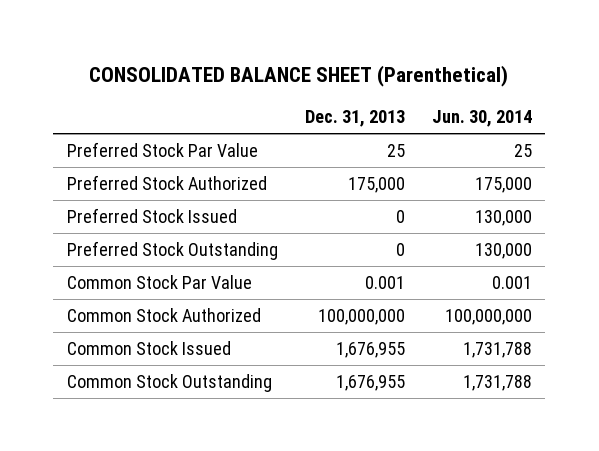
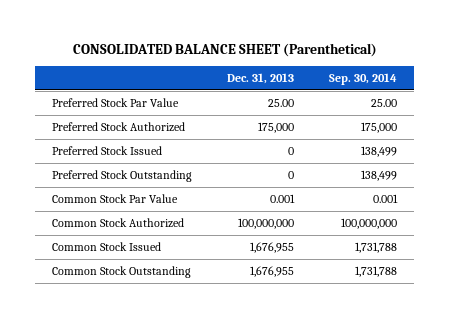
- | Dec. 31, 2013 | Jun. 30, 2014
+ | Dec. 31, 2013 | Sep. 30, 2014
- Preferred Stock Par Value | 25 | 25
+ Preferred Stock Par Value | 25.00 | 25.00

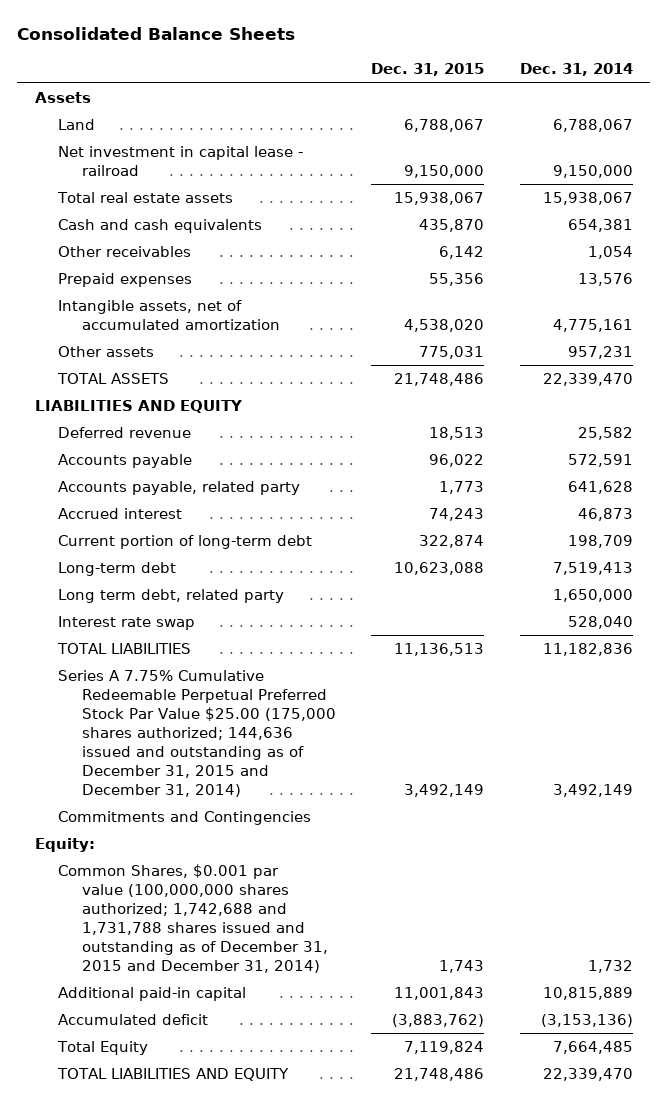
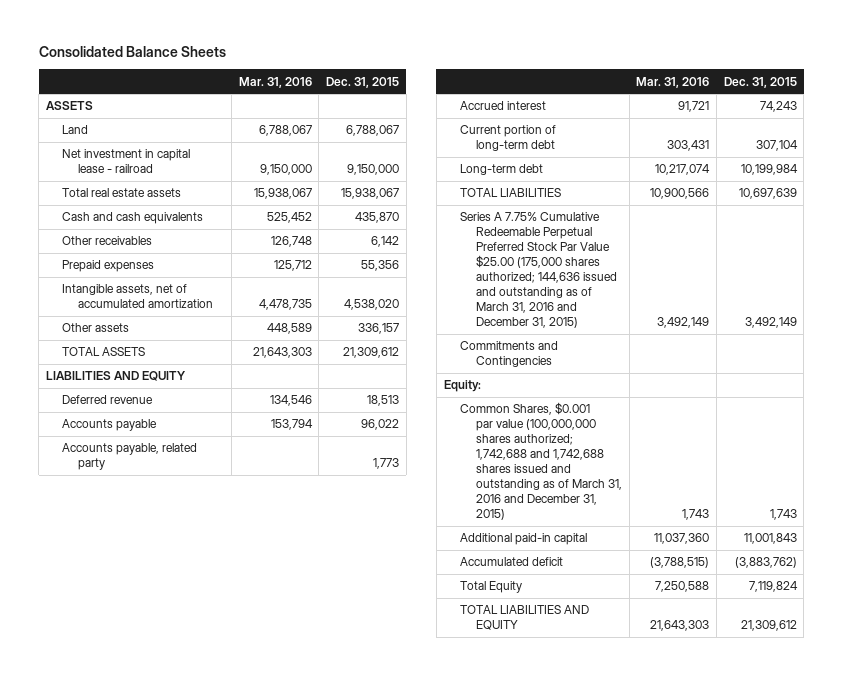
- | Dec. 31, 2015 | Dec. 31, 2014
+ | Mar. 31, 2016 | Dec. 31, 2015
- Assets
+ ASSETS
- Other assets | 775,031 | 957,231
- TOTAL ASSETS | 21,748,486 | 22,339,470
+ Other assets | 448,589 | 336,157
+ TOTAL ASSETS | 21,643,303 | 21,309,612
- Current portion of long-term debt | 322,874 | 198,709
- Long-term debt | 10,623,088 | 7,519,413
- Long term debt, related party | | 1,650,000
- Interest rate swap | | 528,040
- TOTAL LIABILITIES | 11,136,513 | 11,182,836
- Series A 7.75% Cumulative Redeemable Perpetual Preferred Stock Par Value $25.00 (175,000 shares authorized; 144,636 issued and outstanding as of December 31, 2015 and December 31, 2014) | 3,492,149 | 3,492,149
+ Current portion of long-term debt | 303,431 | 307,104
+ Long-term debt | 10,217,074 | 10,199,984
+ TOTAL LIABILITIES | 10,900,566 | 10,697,639
+ Series A 7.75% Cumulative Redeemable Perpetual Preferred Stock Par Value $25.00 (175,000 shares authorized; 144,636 issued and outstanding as of March 31, 2016 and December 31, 2015) | 3,492,149 | 3,492,149
- Common Shares, $0.001 par value (100,000,000 shares authorized; 1,742,688 and 1,731,788 shares issued and outstanding as of December 31, 2015 and December 31, 2014) | 1,743 | 1,732
+ Common Shares, $0.001 par value (100,000,000 shares authorized; 1,742,688 and 1,742,688 shares issued and outstanding as of March 31, 2016 and December 31, 2015) | 1,743 | 1,743
- TOTAL LIABILITIES AND EQUITY | 21,748,486 | 22,339,470
+ TOTAL LIABILITIES AND EQUITY | 21,643,303 | 21,309,612

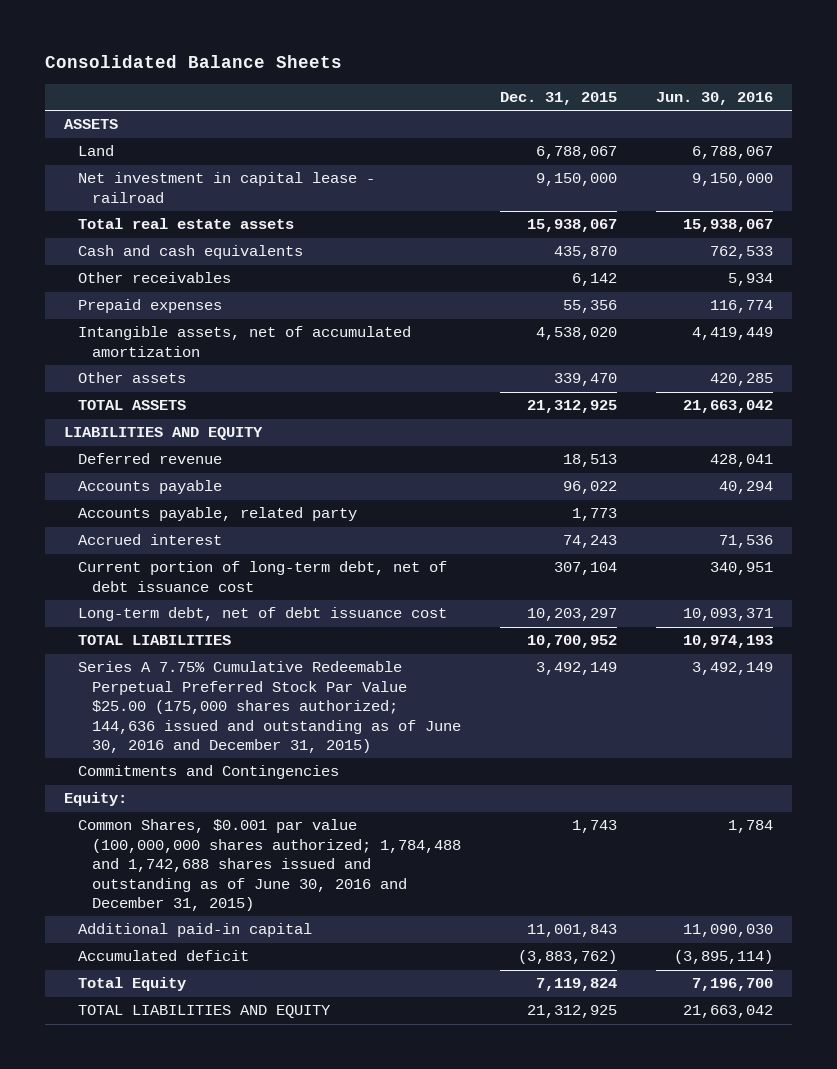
- | Mar. 31, 2016 | Dec. 31, 2015
+ | Dec. 31, 2015 | Jun. 30, 2016
- Other assets | 448,589 | 336,157
- TOTAL ASSETS | 21,643,303 | 21,309,612
+ Other assets | 339,470 | 420,285
+ TOTAL ASSETS | 21,312,925 | 21,663,042
- Current portion of long-term debt | 303,431 | 307,104
- Long-term debt | 10,217,074 | 10,199,984
- TOTAL LIABILITIES | 10,900,566 | 10,697,639
- Series A 7.75% Cumulative Redeemable Perpetual Preferred Stock Par Value $25.00 (175,000 shares authorized; 144,636 issued and outstanding as of March 31, 2016 and December 31, 2015) | 3,492,149 | 3,492,149
+ Current portion of long-term debt, net of debt issuance cost | 307,104 | 340,951
+ Long-term debt, net of debt issuance cost | 10,203,297 | 10,093,371
+ TOTAL LIABILITIES | 10,700,952 | 10,974,193
+ Series A 7.75% Cumulative Redeemable Perpetual Preferred Stock Par Value $25.00 (175,000 shares authorized; 144,636 issued and outstanding as of June 30, 2016 and December 31, 2015) | 3,492,149 | 3,492,149
- Common Shares, $0.001 par value (100,000,000 shares authorized; 1,742,688 and 1,742,688 shares issued and outstanding as of March 31, 2016 and December 31, 2015) | 1,743 | 1,743
+ Common Shares, $0.001 par value (100,000,000 shares authorized; 1,784,488 and 1,742,688 shares issued and outstanding as of June 30, 2016 and December 31, 2015) | 1,743 | 1,784
- TOTAL LIABILITIES AND EQUITY | 21,643,303 | 21,309,612
+ TOTAL LIABILITIES AND EQUITY | 21,312,925 | 21,663,042

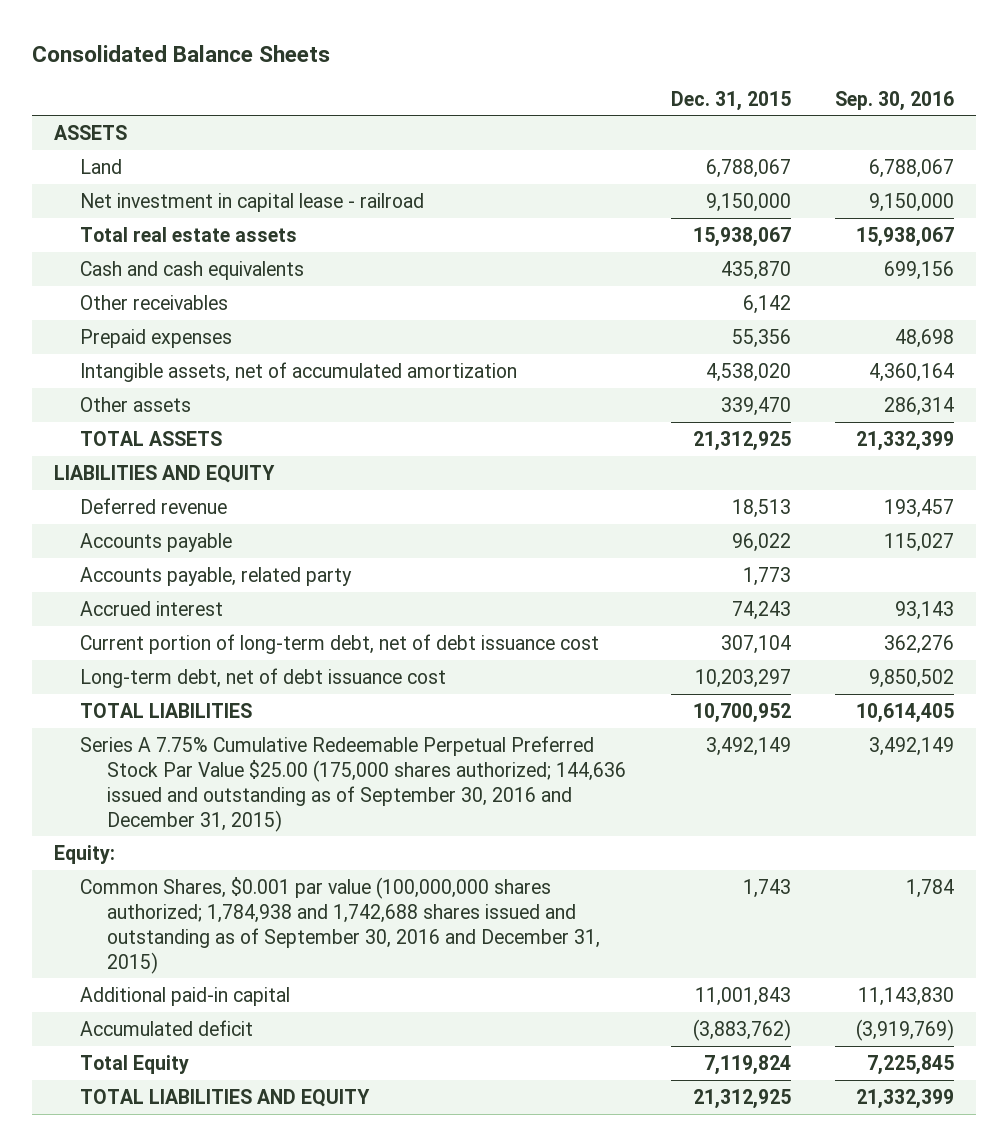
- | Dec. 31, 2015 | Jun. 30, 2016
+ | Dec. 31, 2015 | Sep. 30, 2016
- Series A 7.75% Cumulative Redeemable Perpetual Preferred Stock Par Value $25.00 (175,000 shares authorized; 144,636 issued and outstanding as of June 30, 2016 and December 31, 2015) | 3,492,149 | 3,492,149
- Commitments and Contingencies
+ Series A 7.75% Cumulative Redeemable Perpetual Preferred Stock Par Value $25.00 (175,000 shares authorized; 144,636 issued and outstanding as of September 30, 2016 and December 31, 2015) | 3,492,149 | 3,492,149
- Common Shares, $0.001 par value (100,000,000 shares authorized; 1,784,488 and 1,742,688 shares issued and outstanding as of June 30, 2016 and December 31, 2015) | 1,743 | 1,784
+ Common Shares, $0.001 par value (100,000,000 shares authorized; 1,784,938 and 1,742,688 shares issued and outstanding as of September 30, 2016 and December 31, 2015) | 1,743 | 1,784

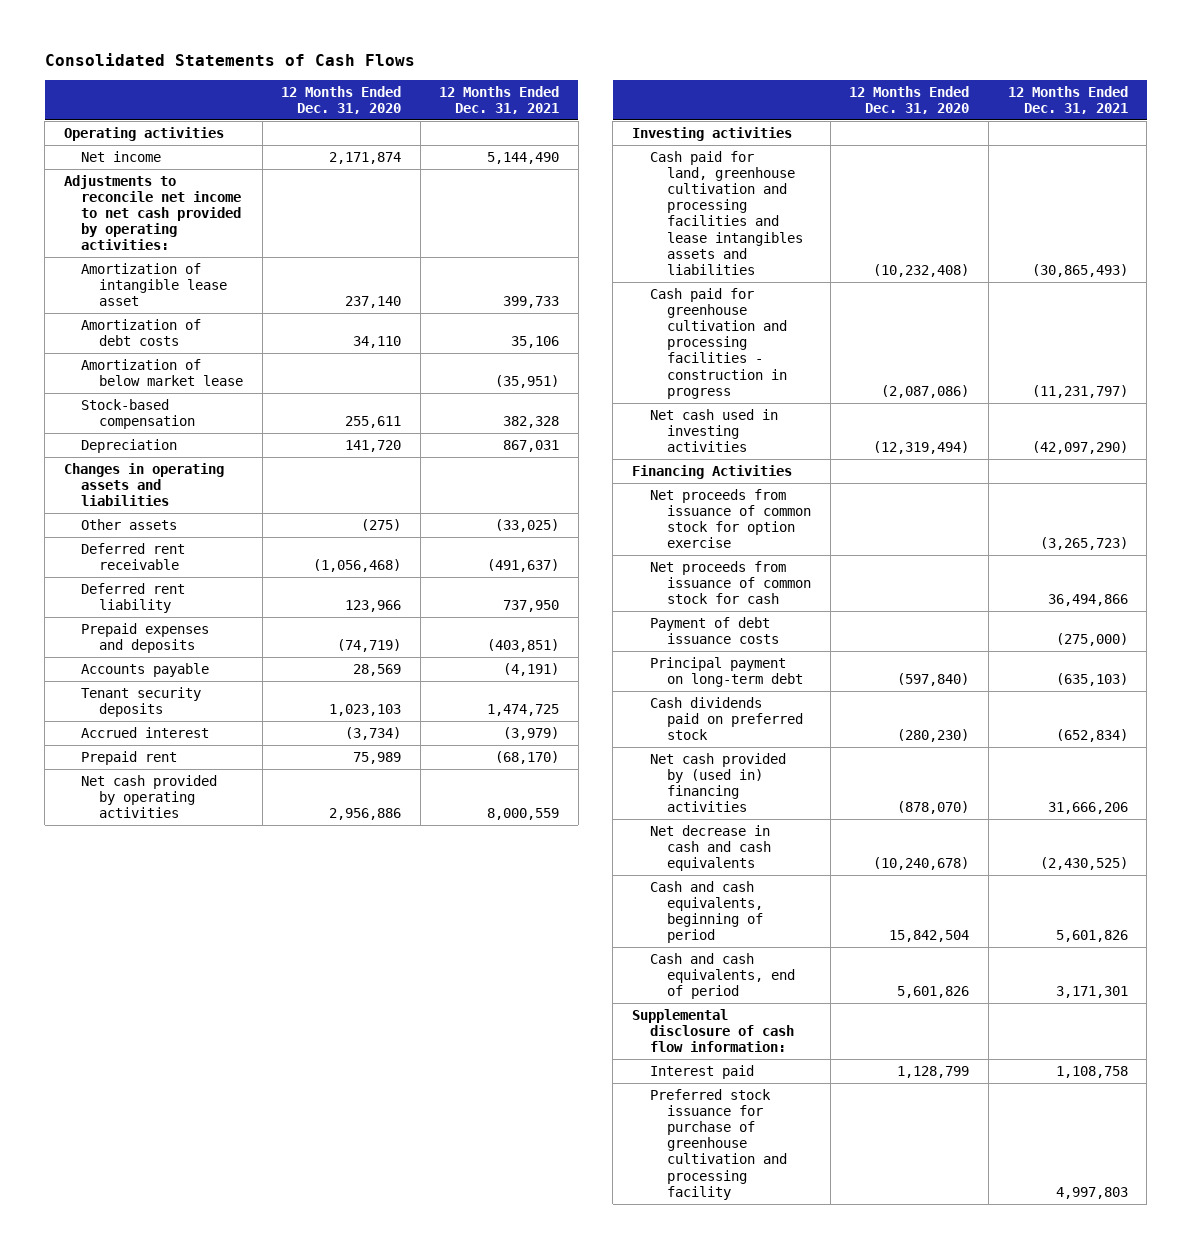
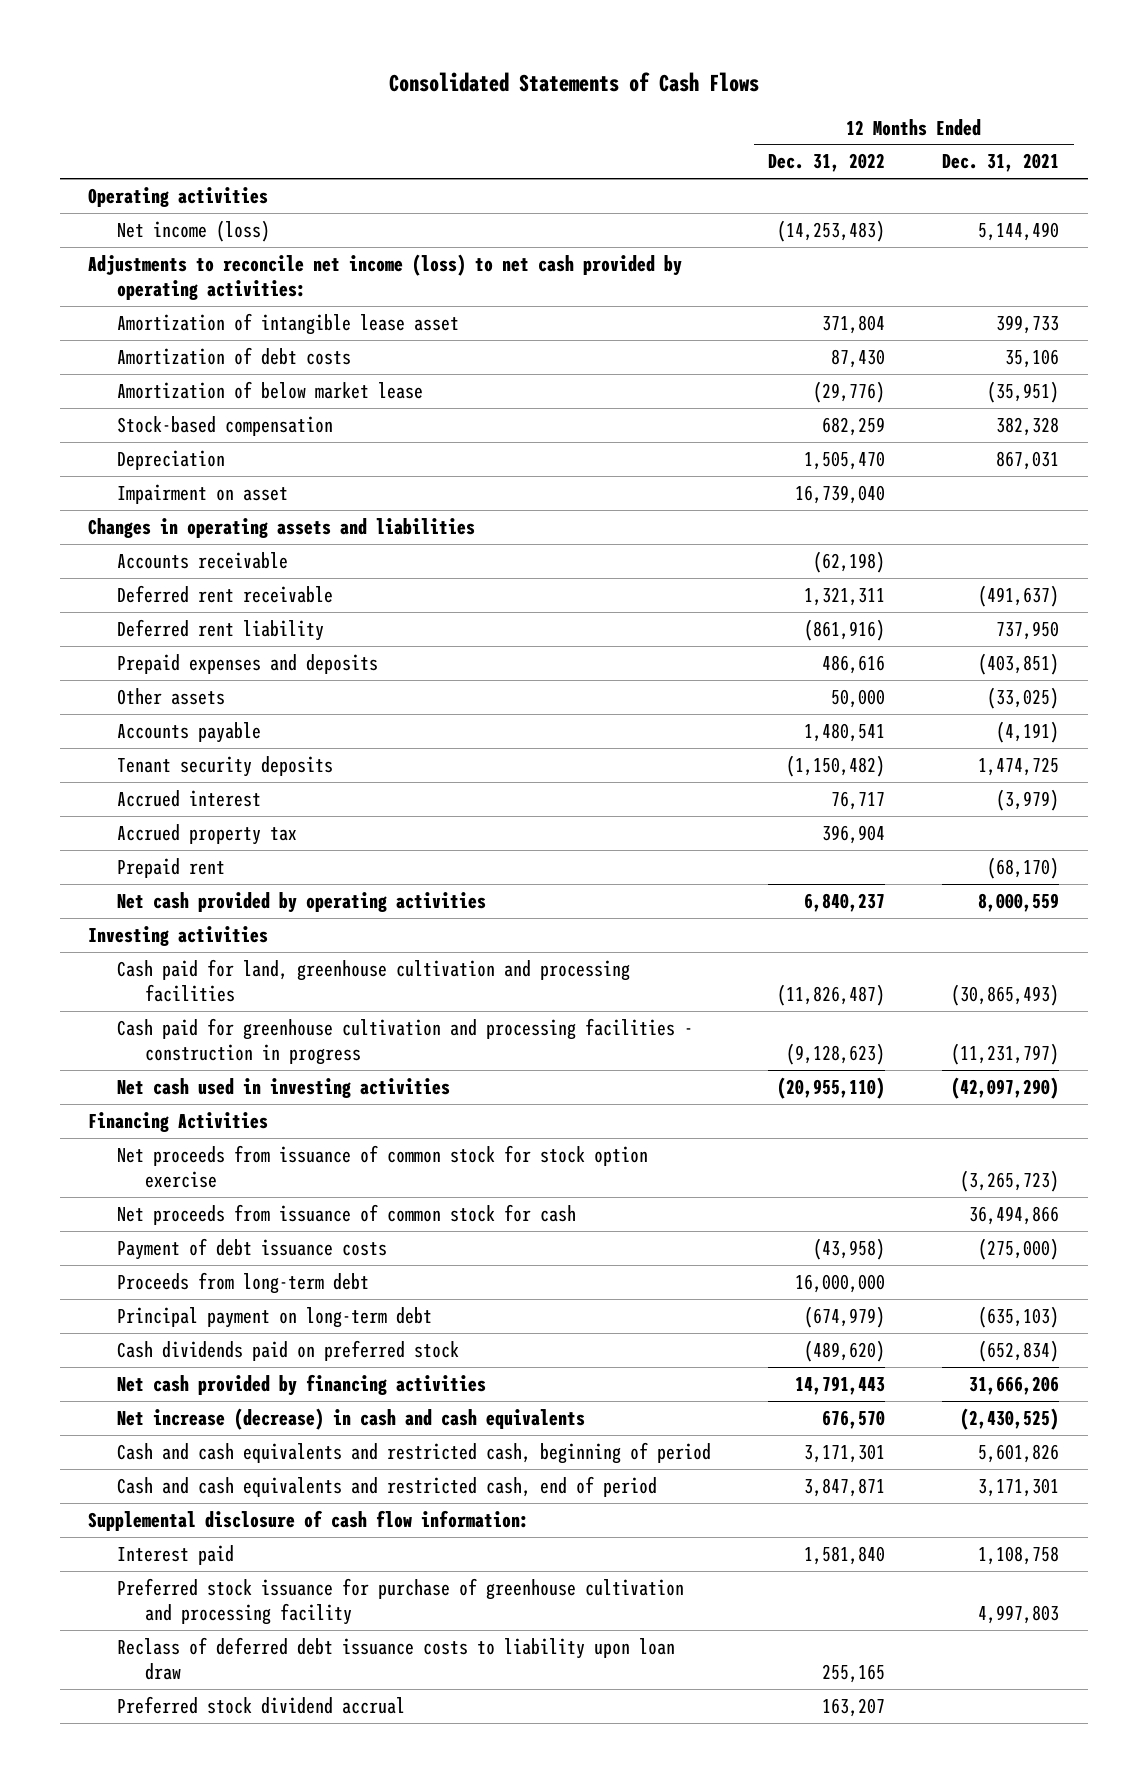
- | 12 Months Ended Dec. 31, 2020 | 12 Months Ended Dec. 31, 2021
+ | 12 Months Ended Dec. 31, 2022 | 12 Months Ended Dec. 31, 2021
- Net income | 2,171,874 | 5,144,490
- Adjustments to reconcile net income to net cash provided by operating activities:
+ Net income (loss) | (14,253,483) | 5,144,490
+ Adjustments to reconcile net income (loss) to net cash provided by operating activities:
+ Impairment on asset | 16,739,040 |
+ Accounts receivable | (62,198) |
moved down: Other assets | 50,000 | (33,025)
+ Accrued property tax | 396,904 |
- Cash paid for land, greenhouse cultivation and processing facilities and lease intangibles assets and liabilities | (10,232,408) | (30,865,493)
+ Cash paid for land, greenhouse cultivation and processing facilities | (11,826,487) | (30,865,493)
- Net proceeds from issuance of common stock for option exercise | | (3,265,723)
+ Net proceeds from issuance of common stock for stock option exercise | | (3,265,723)
+ Proceeds from long-term debt | 16,000,000 |
- Net cash provided by (used in) financing activities | (878,070) | 31,666,206
- Net decrease in cash and cash equivalents | (10,240,678) | (2,430,525)
- Cash and cash equivalents, beginning of period | 15,842,504 | 5,601,826
- Cash and cash equivalents, end of period | 5,601,826 | 3,171,301
+ Net cash provided by financing activities | 14,791,443 | 31,666,206
+ Net increase (decrease) in cash and cash equivalents | 676,570 | (2,430,525)
+ Cash and cash equivalents and restricted cash, beginning of period | 3,171,301 | 5,601,826
+ Cash and cash equivalents and restricted cash, end of period | 3,847,871 | 3,171,301
+ Reclass of deferred debt issuance costs to liability upon loan draw | 255,165 |
+ Preferred stock dividend accrual | 163,207 |

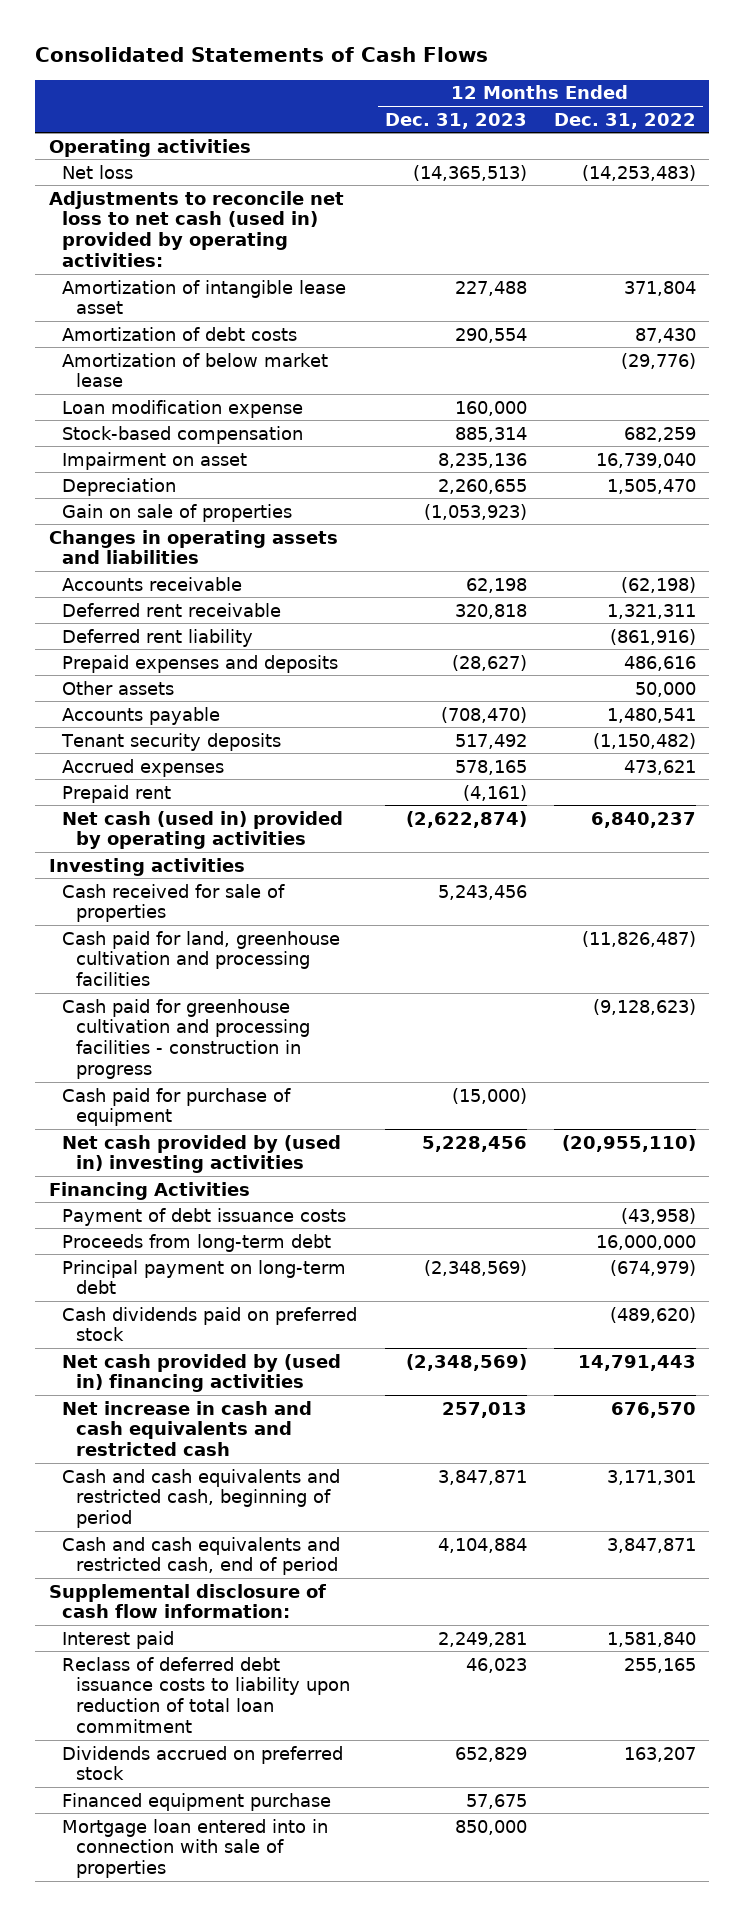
- | 12 Months Ended Dec. 31, 2022 | 12 Months Ended Dec. 31, 2021
+ | 12 Months Ended Dec. 31, 2023 | 12 Months Ended Dec. 31, 2022
- Net income (loss) | (14,253,483) | 5,144,490
- Adjustments to reconcile net income (loss) to net cash provided by operating activities:
+ Net loss | (14,365,513) | (14,253,483)
+ Adjustments to reconcile net loss to net cash (used in) provided by operating activities:
+ Loan modification expense | 160,000 |
moved down: Depreciation | 2,260,655 | 1,505,470
+ Gain on sale of properties | (1,053,923) |
- Accrued interest | 76,717 | (3,979)
- Accrued property tax | 396,904 |
+ Accrued expenses | 578,165 | 473,621
- Net cash provided by operating activities | 6,840,237 | 8,000,559
+ Net cash (used in) provided by operating activities | (2,622,874) | 6,840,237
+ Cash received for sale of properties | 5,243,456 |
- Net cash used in investing activities | (20,955,110) | (42,097,290)
+ Cash paid for purchase of equipment | (15,000) |
+ Net cash provided by (used in) investing activities | 5,228,456 | (20,955,110)
- Net proceeds from issuance of common stock for stock option exercise | | (3,265,723)
- Net proceeds from issuance of common stock for cash | | 36,494,866
- Net cash provided by financing activities | 14,791,443 | 31,666,206
- Net increase (decrease) in cash and cash equivalents | 676,570 | (2,430,525)
+ Net cash provided by (used in) financing activities | (2,348,569) | 14,791,443
+ Net increase in cash and cash equivalents and restricted cash | 257,013 | 676,570
- Preferred stock issuance for purchase of greenhouse cultivation and processing facility | | 4,997,803
- Reclass of deferred debt issuance costs to liability upon loan draw | 255,165 |
- Preferred stock dividend accrual | 163,207 |
+ Reclass of deferred debt issuance costs to liability upon reduction of total loan commitment | 46,023 | 255,165
+ Dividends accrued on preferred stock | 652,829 | 163,207
+ Financed equipment purchase | 57,675 |
+ Mortgage loan entered into in connection with sale of properties | 850,000 |

